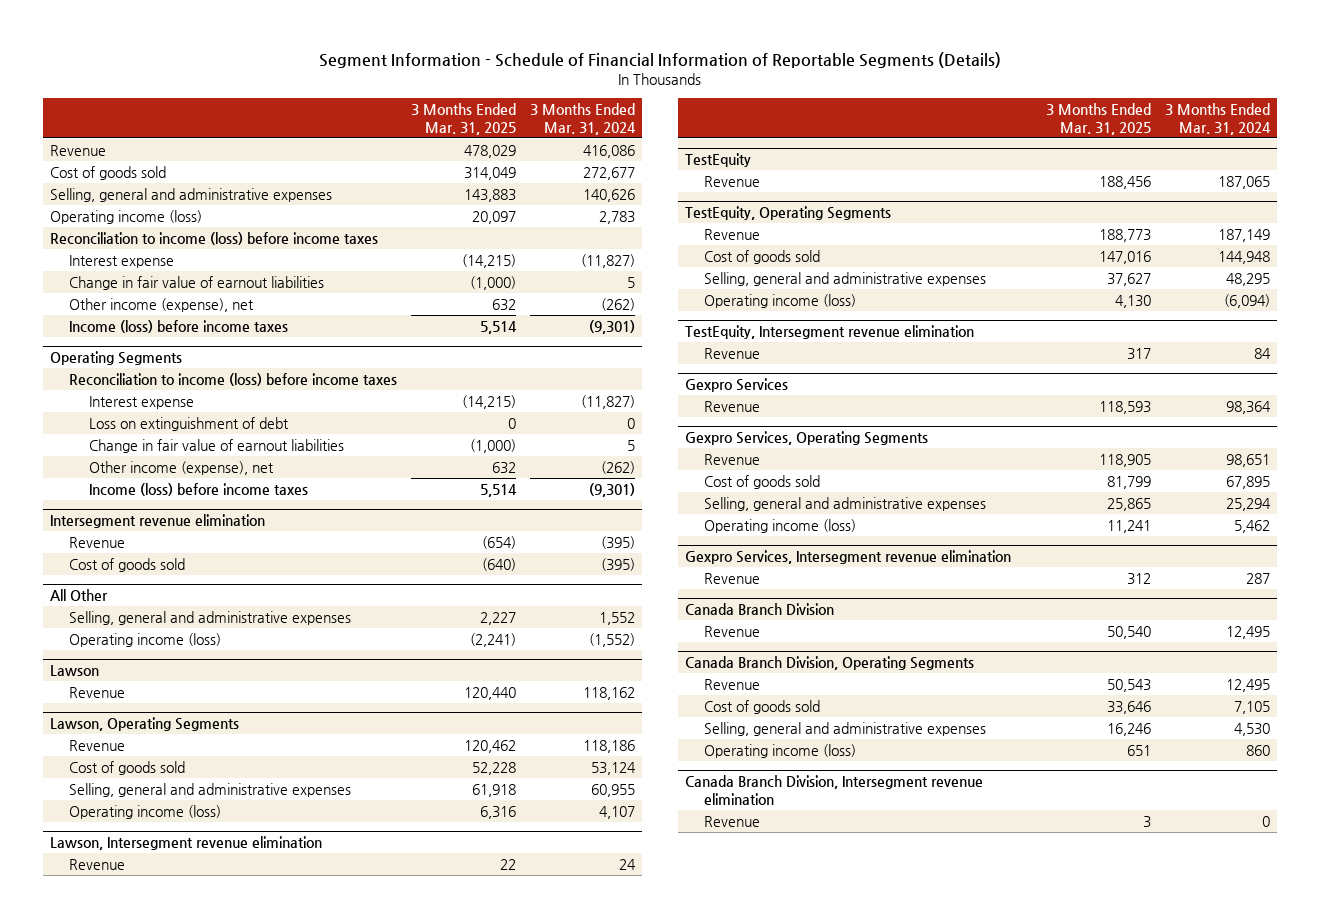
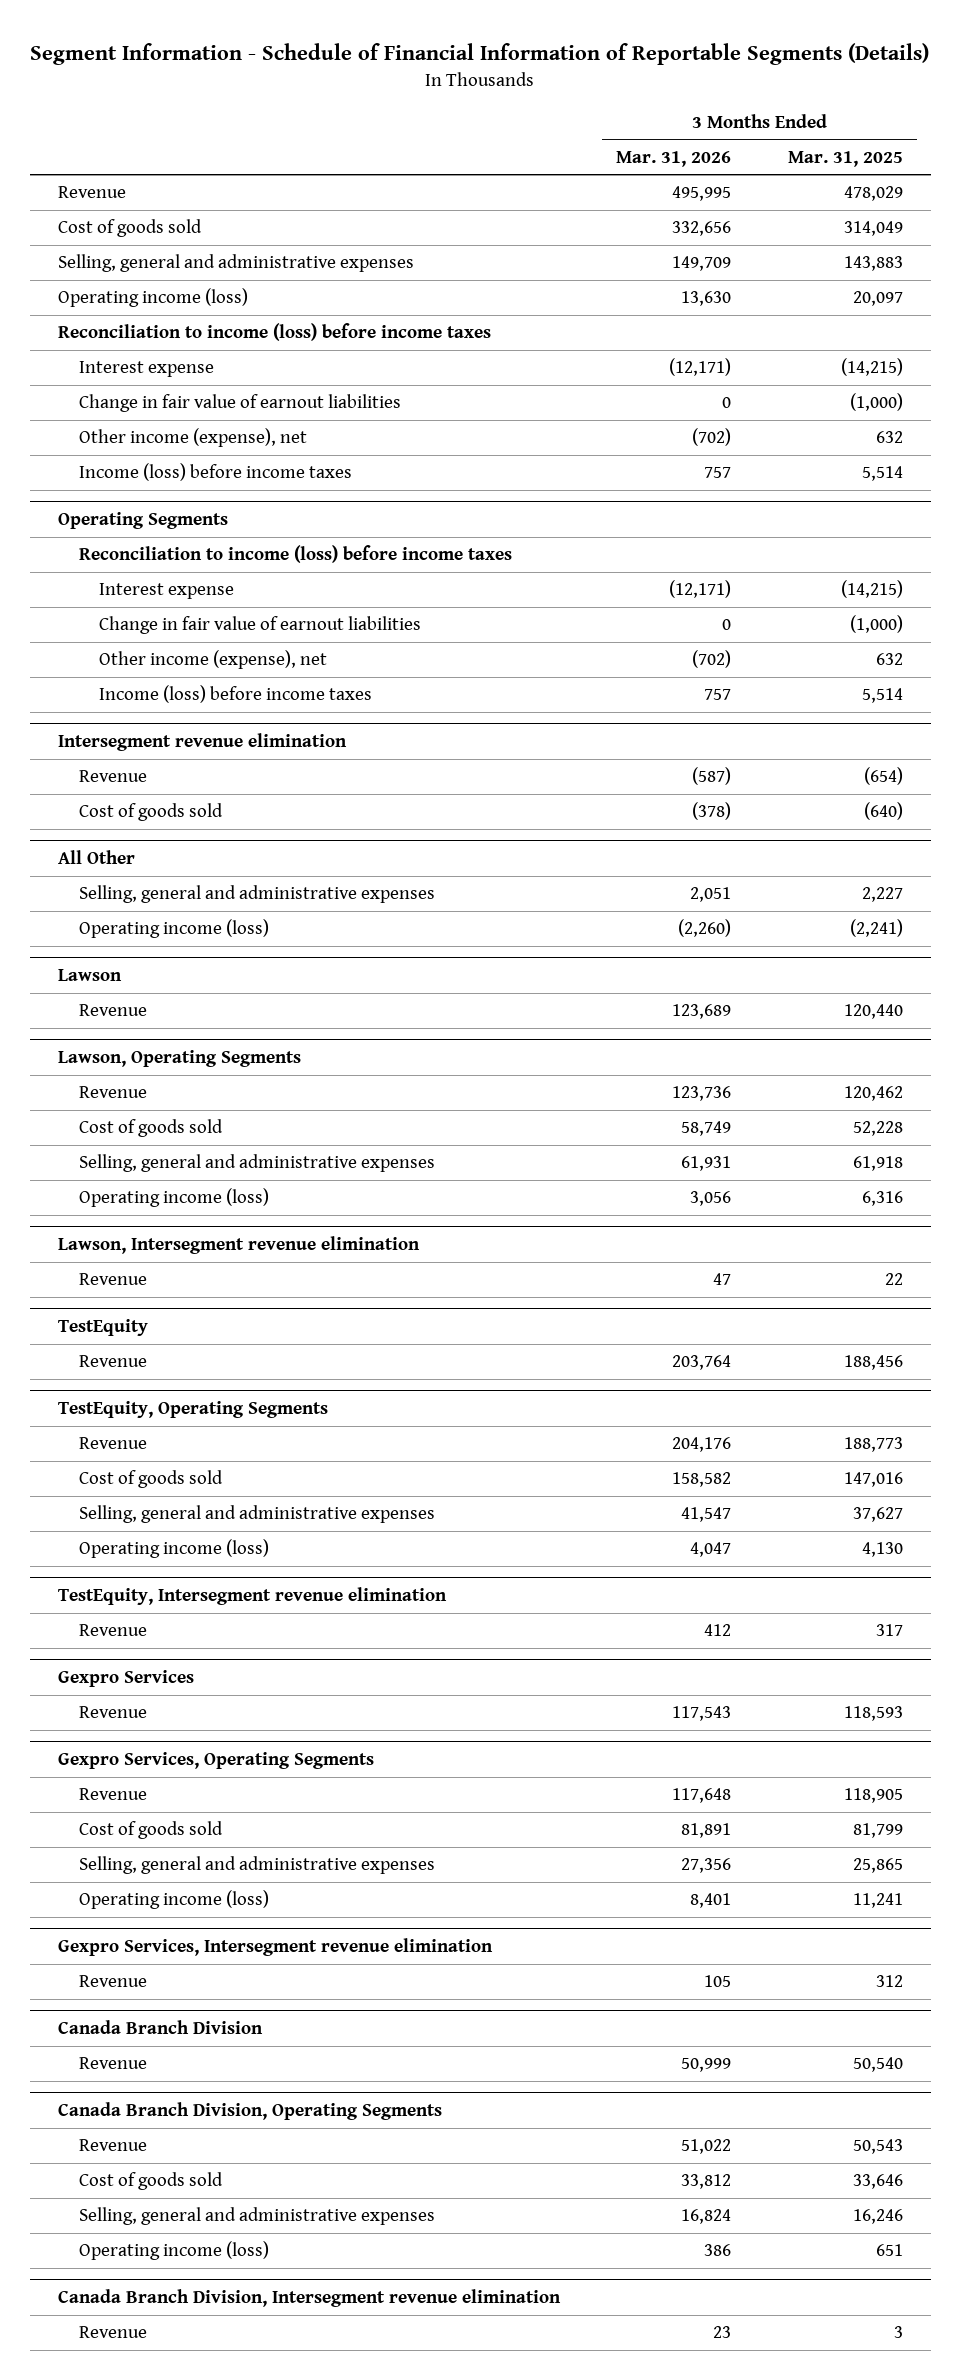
- | 3 Months Ended Mar. 31, 2025 | 3 Months Ended Mar. 31, 2024
+ | 3 Months Ended Mar. 31, 2026 | 3 Months Ended Mar. 31, 2025
@ Operating Segments
- Loss on extinguishment of debt | 0 | 0

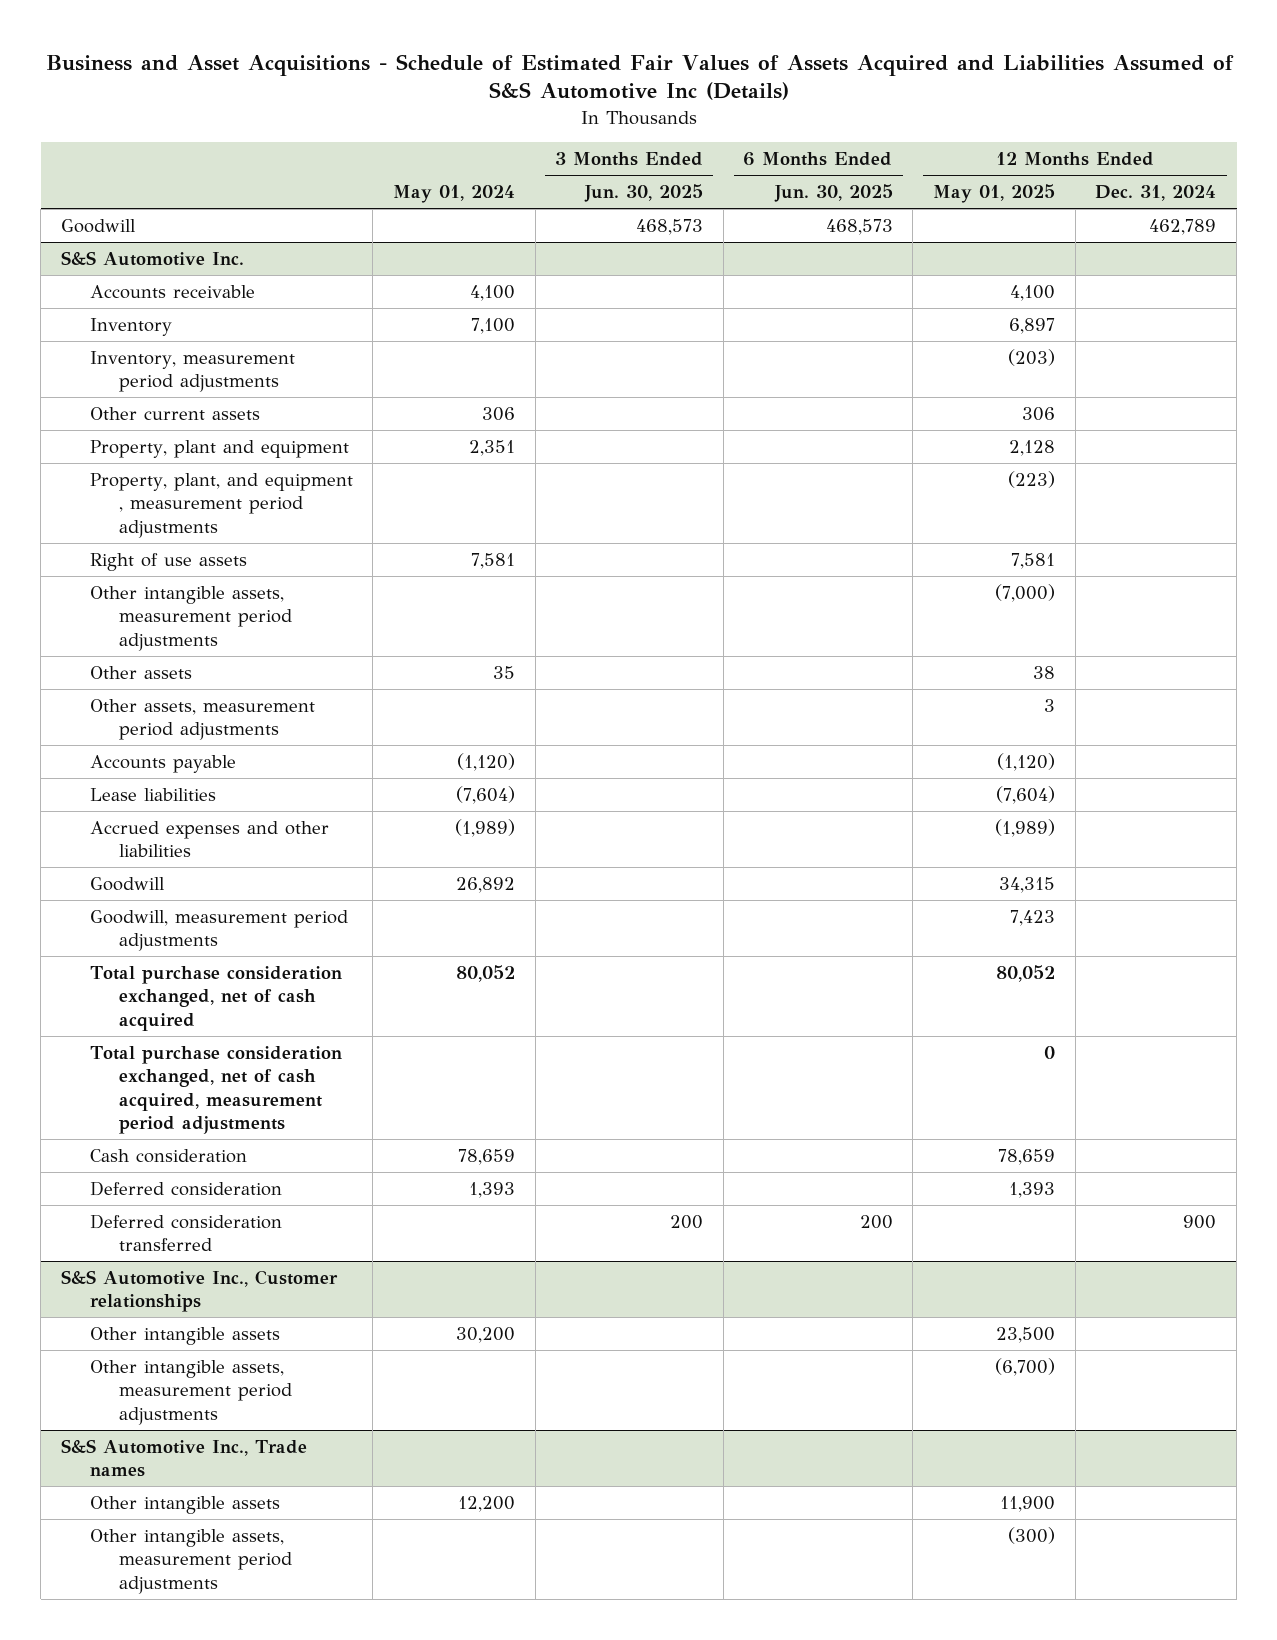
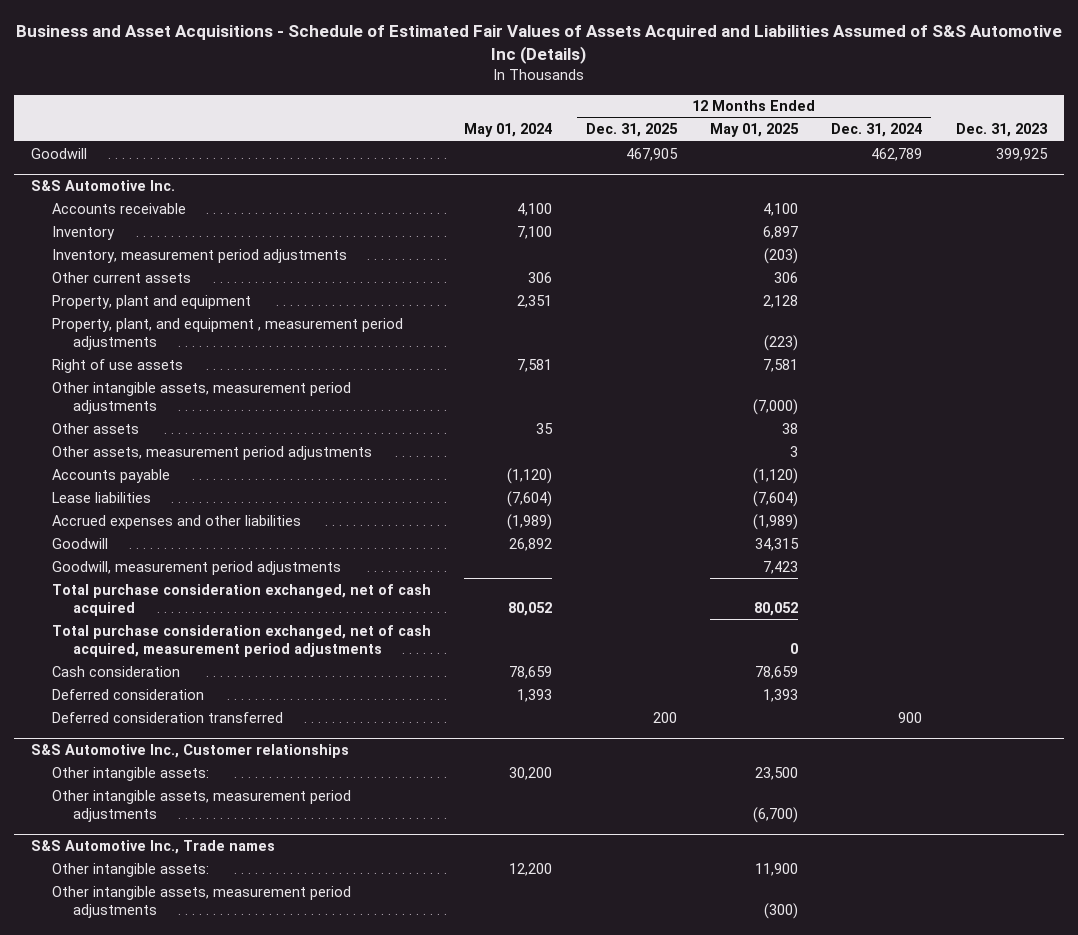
- | May 01, 2024 | 3 Months Ended Jun. 30, 2025 | 6 Months Ended Jun. 30, 2025 | 12 Months Ended May 01, 2025 | 12 Months Ended Dec. 31, 2024
+ | May 01, 2024 | 12 Months Ended Dec. 31, 2025 | 12 Months Ended May 01, 2025 | 12 Months Ended Dec. 31, 2024 | Dec. 31, 2023
@ S&S Automotive Inc., Customer relationships
- Other intangible assets | 30,200 | | | 23,500 |
+ Other intangible assets: | 30,200 | | 23,500 | |
@ S&S Automotive Inc., Trade names
- Other intangible assets | 12,200 | | | 11,900 |
+ Other intangible assets: | 12,200 | | 11,900 | |

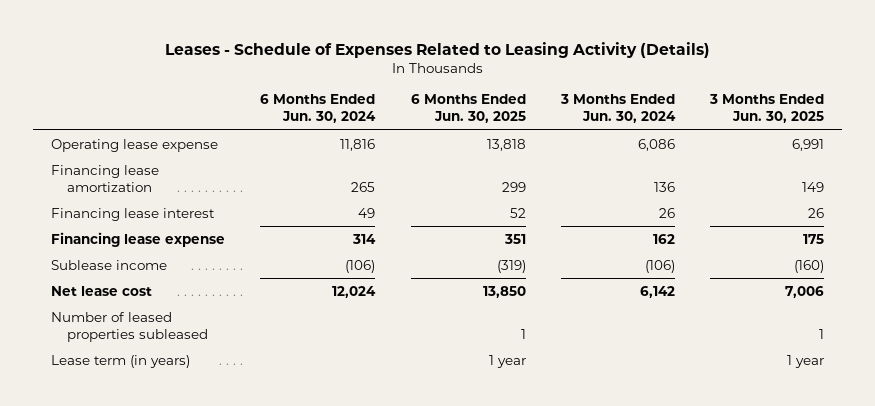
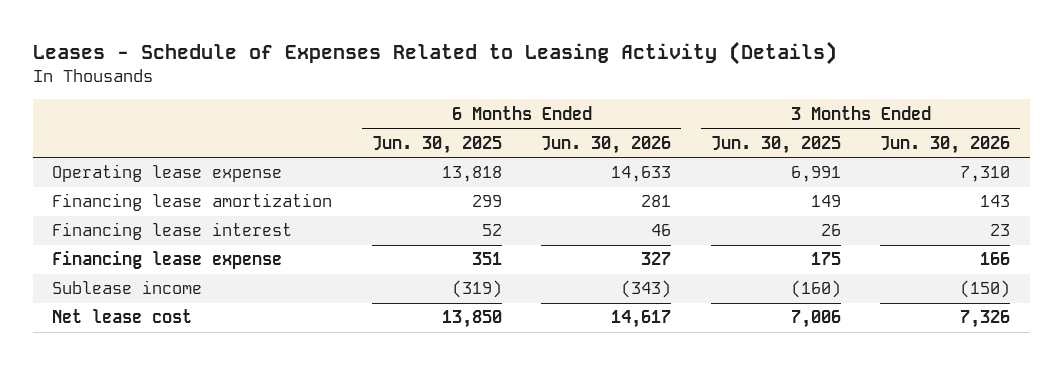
- | 6 Months Ended Jun. 30, 2024 | 6 Months Ended Jun. 30, 2025 | 3 Months Ended Jun. 30, 2024 | 3 Months Ended Jun. 30, 2025
+ | 6 Months Ended Jun. 30, 2025 | 6 Months Ended Jun. 30, 2026 | 3 Months Ended Jun. 30, 2025 | 3 Months Ended Jun. 30, 2026
- Number of leased properties subleased | | 1 | | 1
- Lease term (in years) | | 1 year | | 1 year

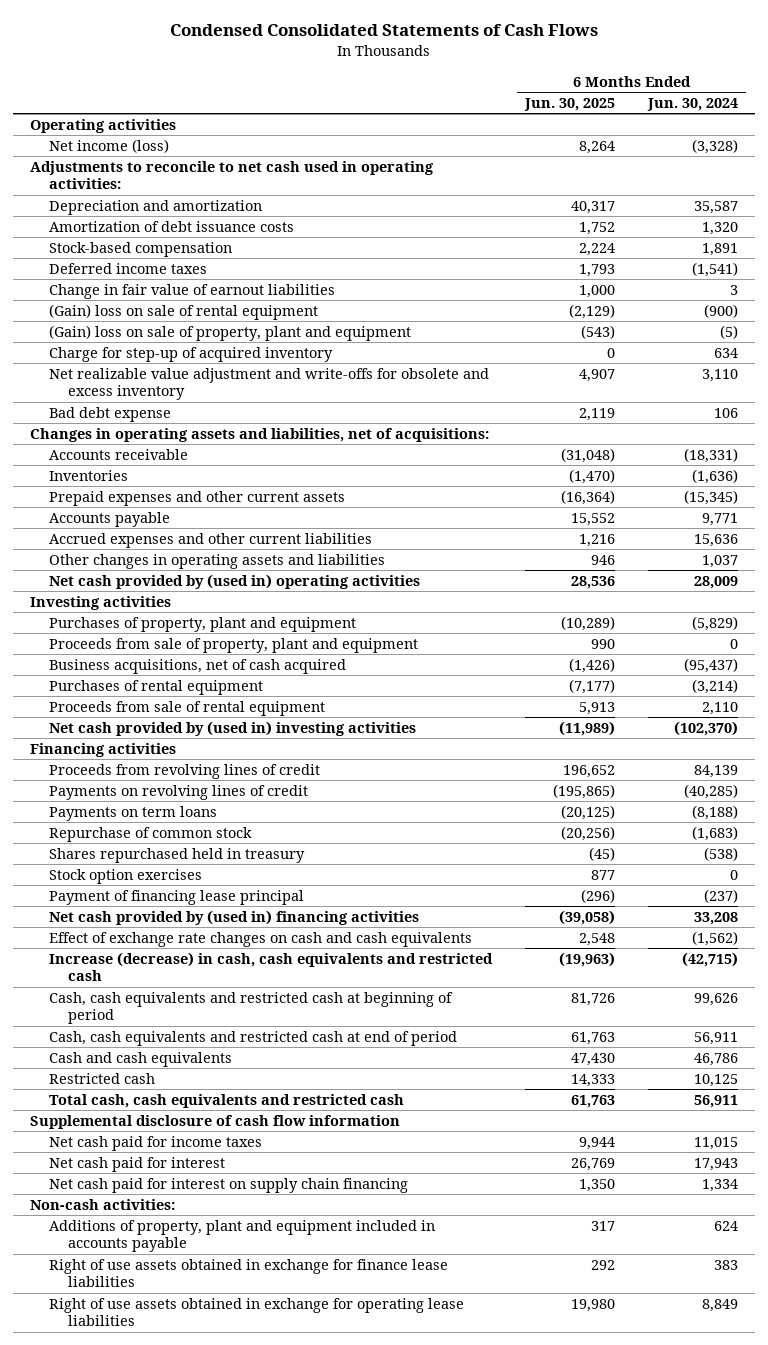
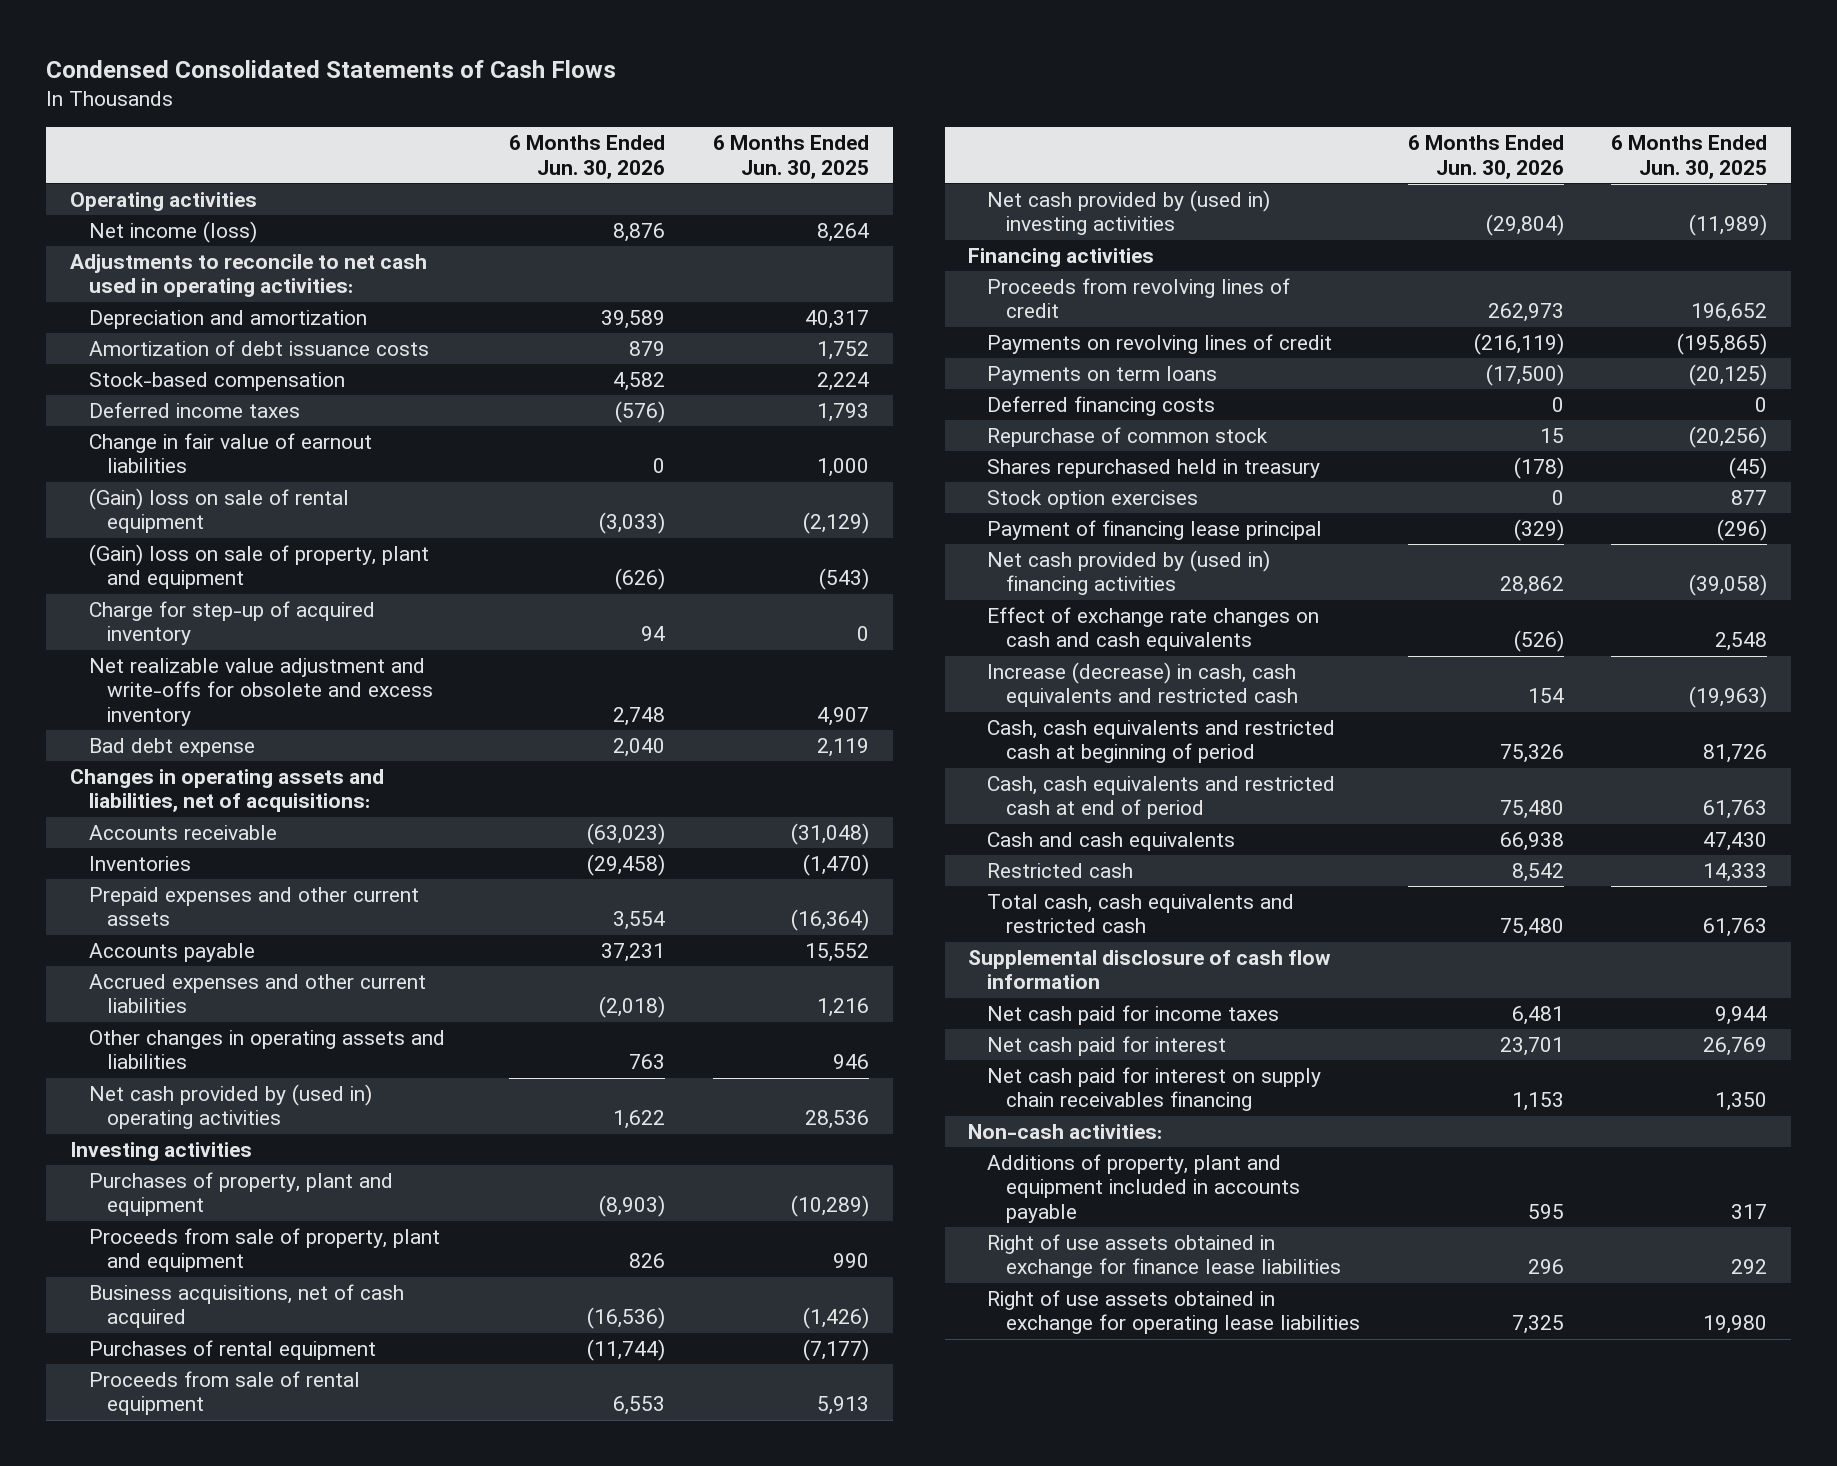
- | 6 Months Ended Jun. 30, 2025 | 6 Months Ended Jun. 30, 2024
+ | 6 Months Ended Jun. 30, 2026 | 6 Months Ended Jun. 30, 2025
+ Deferred financing costs | 0 | 0
- Net cash paid for interest on supply chain financing | 1,350 | 1,334
+ Net cash paid for interest on supply chain receivables financing | 1,153 | 1,350

